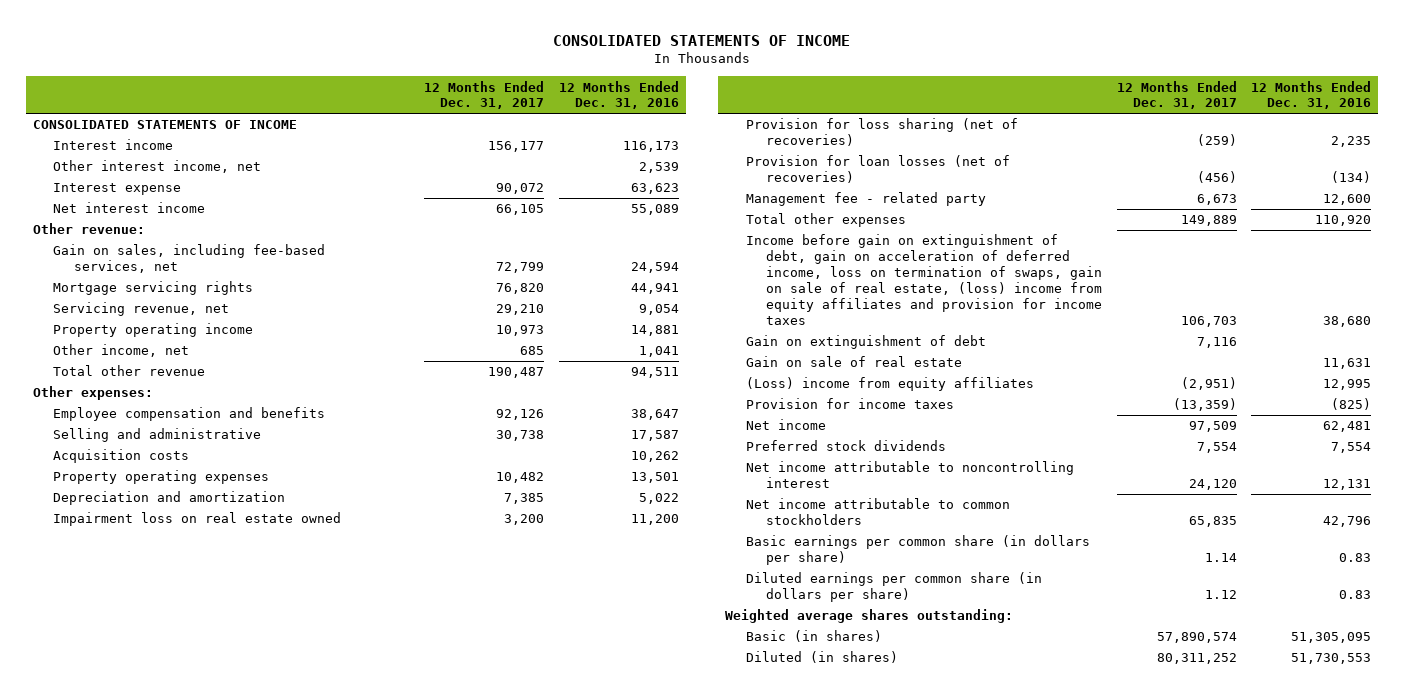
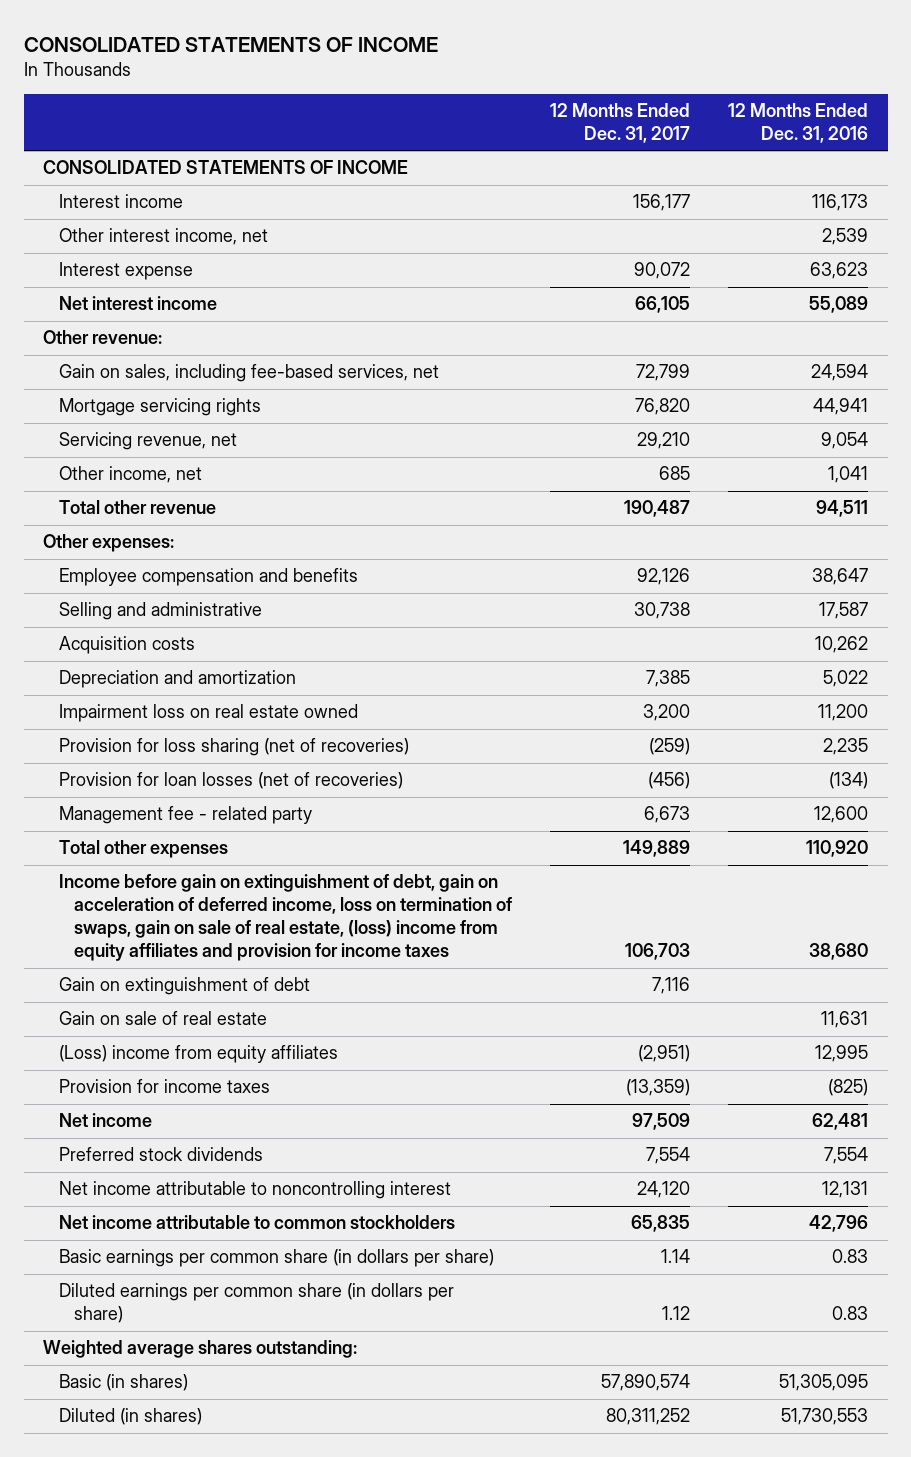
- Property operating income | 10,973 | 14,881
- Property operating expenses | 10,482 | 13,501

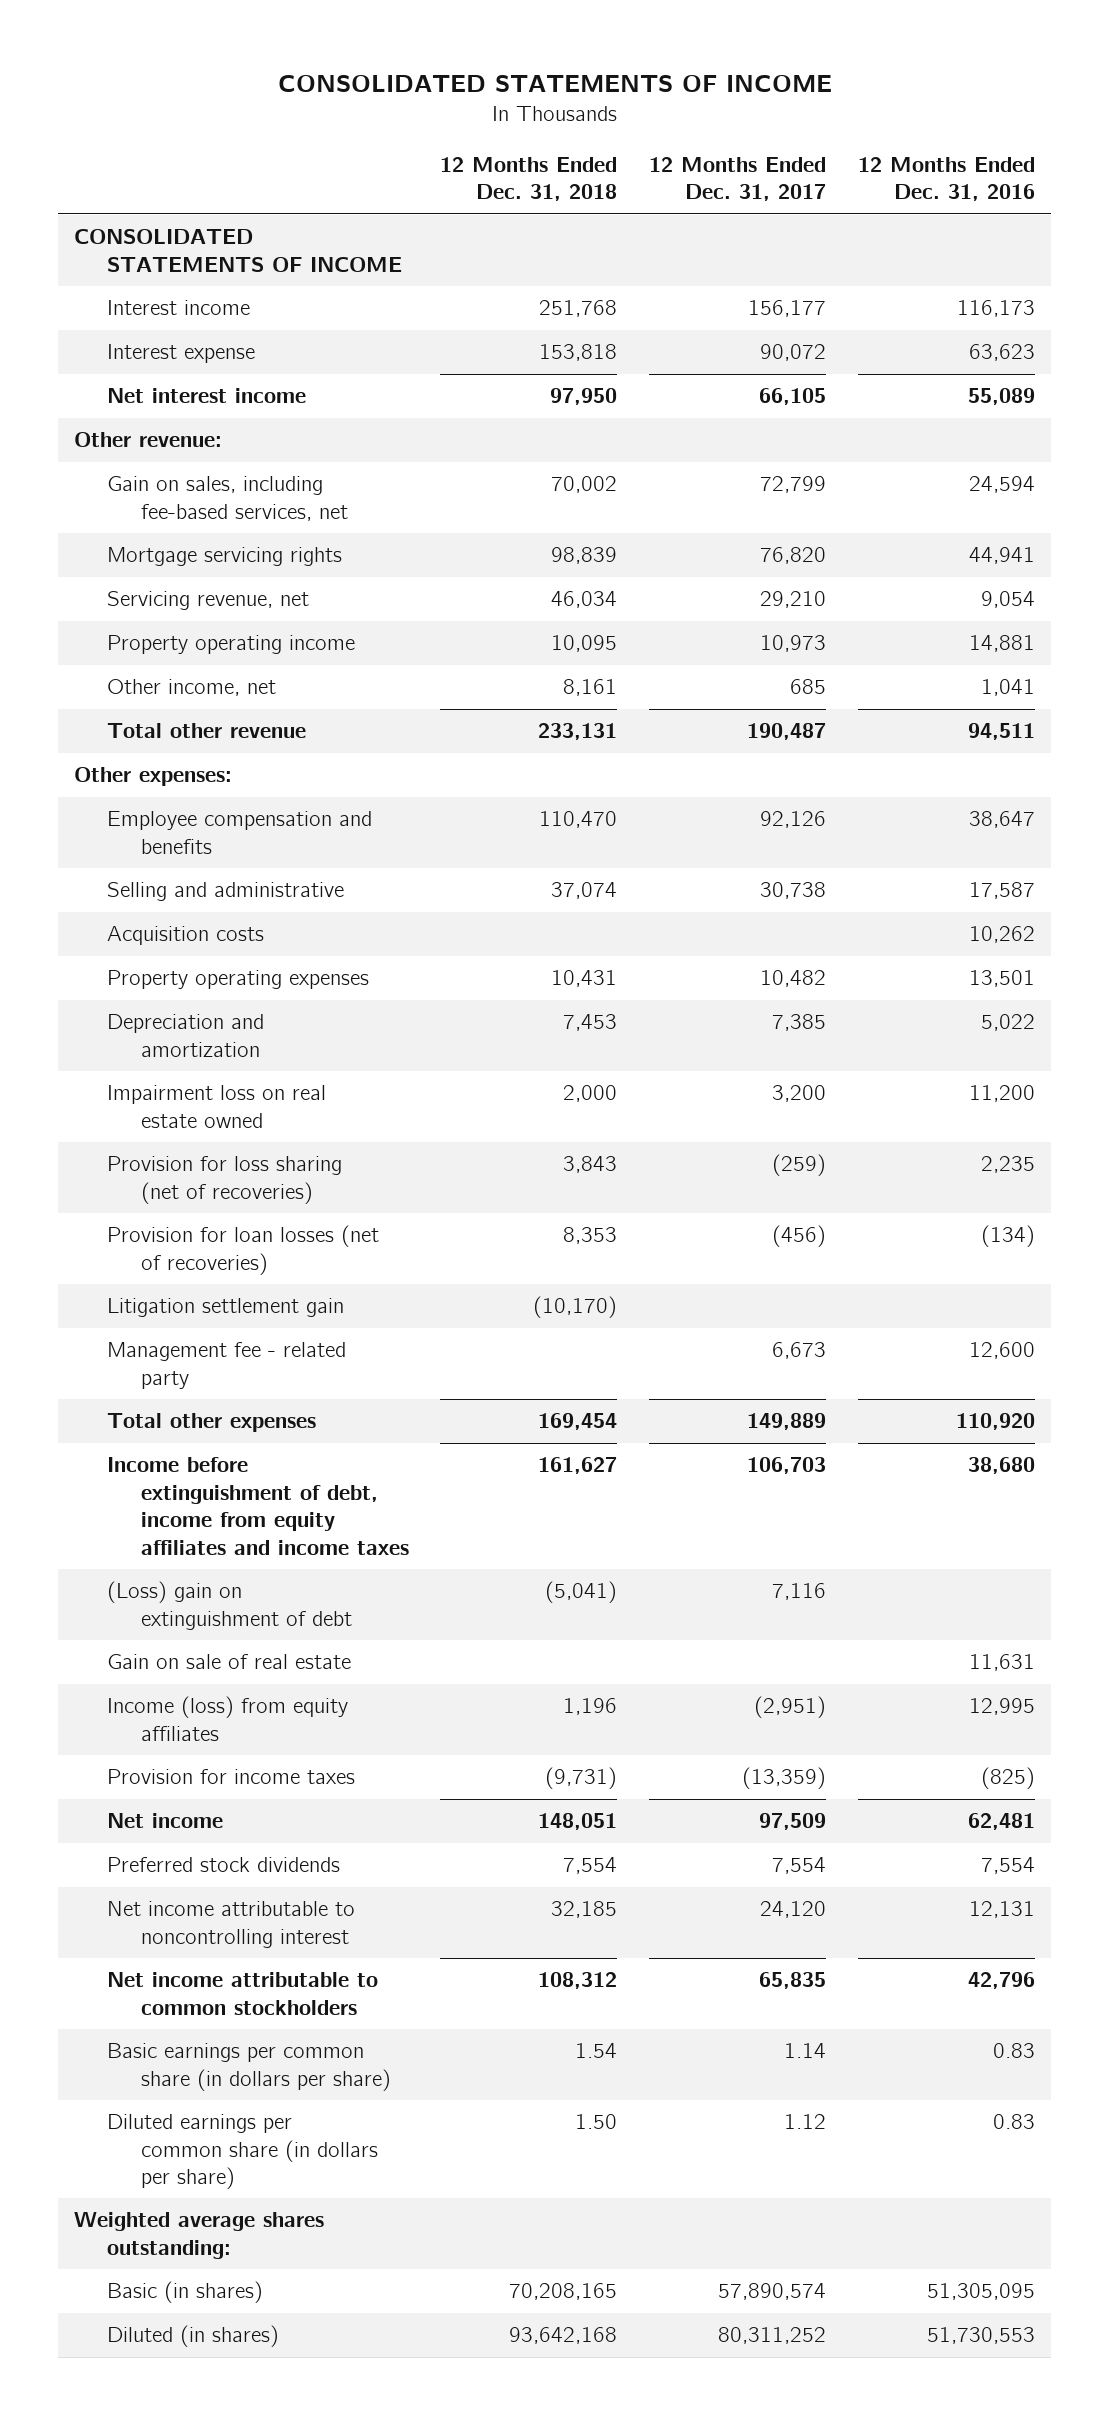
- | 12 Months Ended Dec. 31, 2017 | 12 Months Ended Dec. 31, 2016
+ | 12 Months Ended Dec. 31, 2018 | 12 Months Ended Dec. 31, 2017 | 12 Months Ended Dec. 31, 2016
- Other interest income, net | | 2,539
+ Property operating income | 10,095 | 10,973 | 14,881
+ Property operating expenses | 10,431 | 10,482 | 13,501
+ Litigation settlement gain | (10,170) | |
- Income before gain on extinguishment of debt, gain on acceleration of deferred income, loss on termination of swaps, gain on sale of real estate, (loss) income from equity affiliates and provision for income taxes | 106,703 | 38,680
- Gain on extinguishment of debt | 7,116 |
+ Income before extinguishment of debt, income from equity affiliates and income taxes | 161,627 | 106,703 | 38,680
+ (Loss) gain on extinguishment of debt | (5,041) | 7,116 |
- (Loss) income from equity affiliates | (2,951) | 12,995
+ Income (loss) from equity affiliates | 1,196 | (2,951) | 12,995

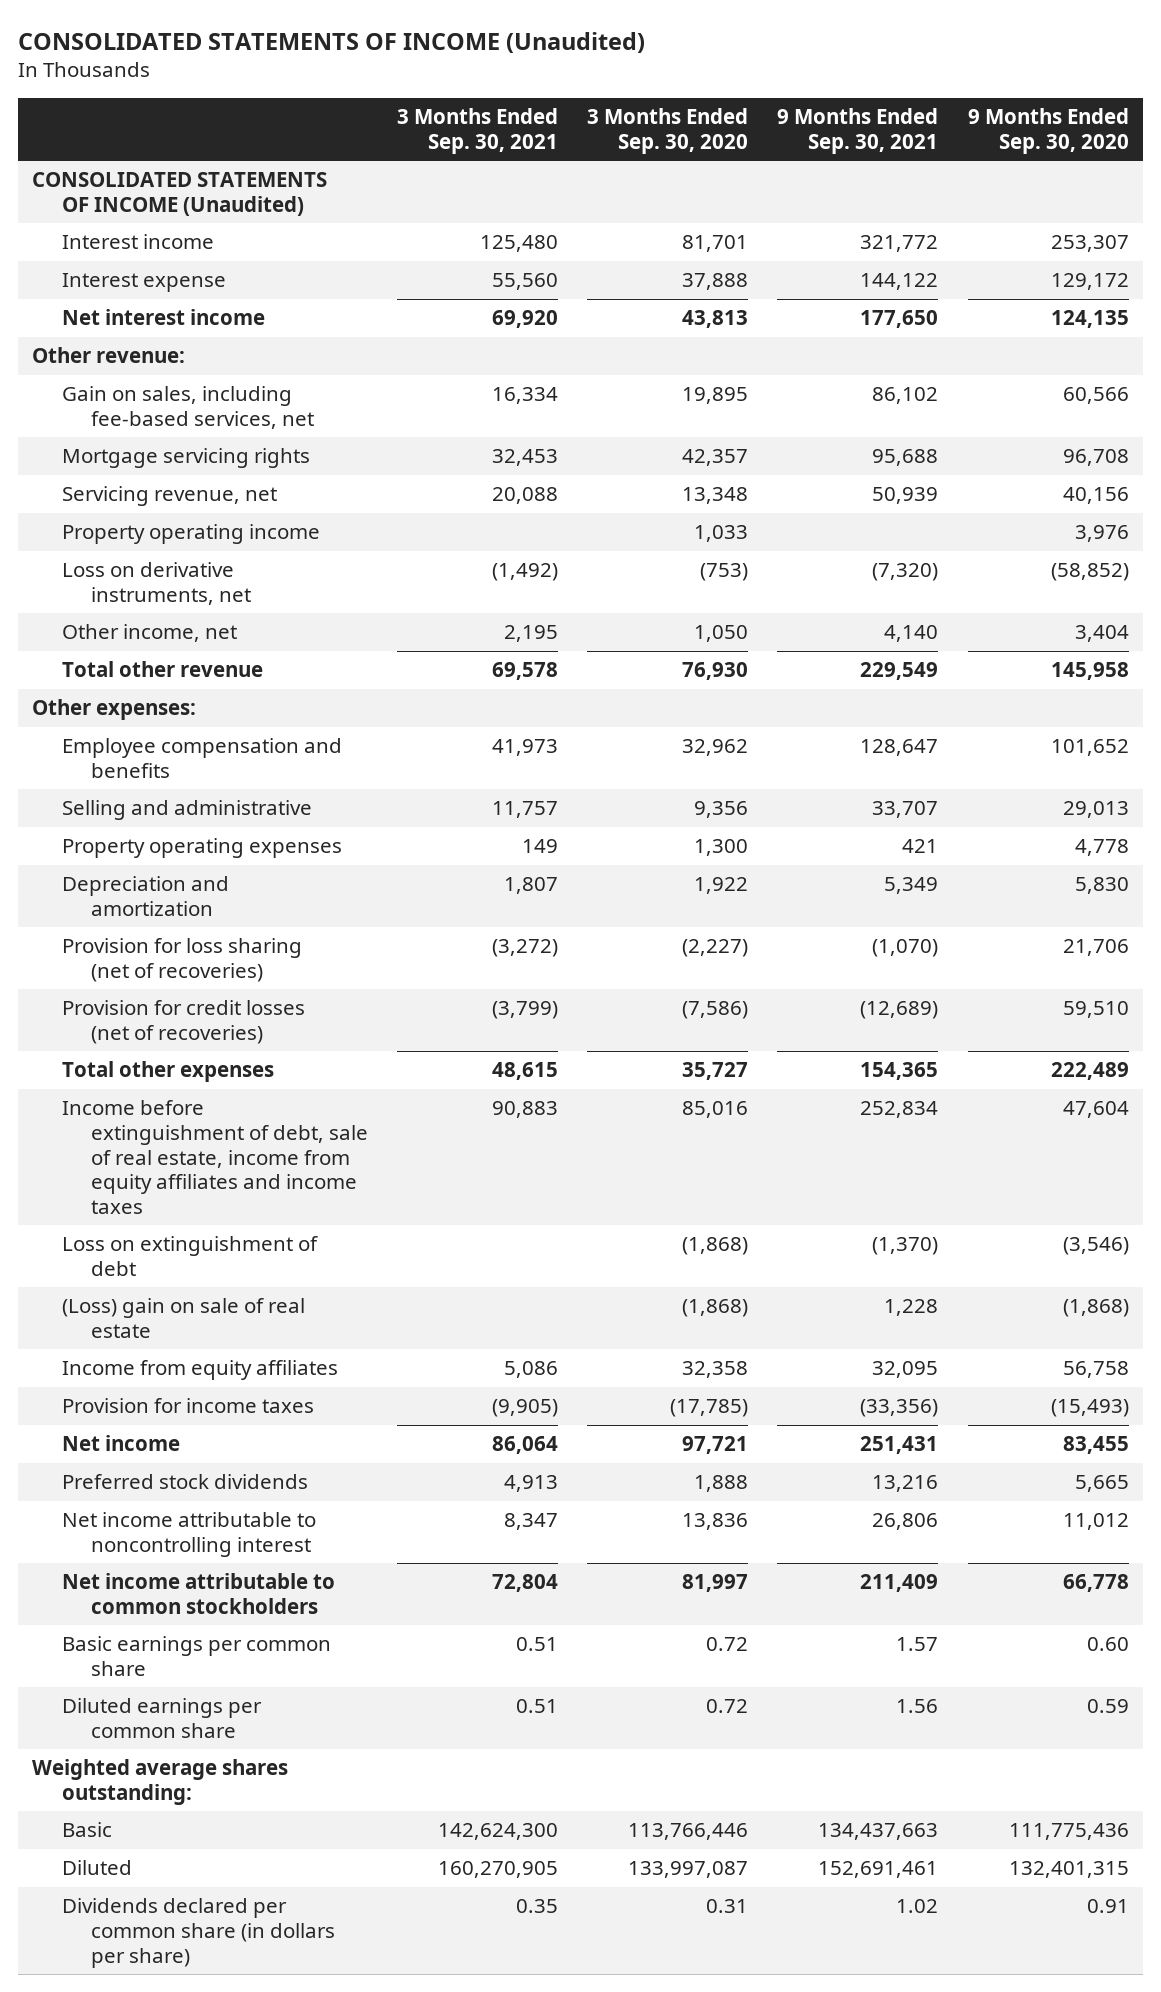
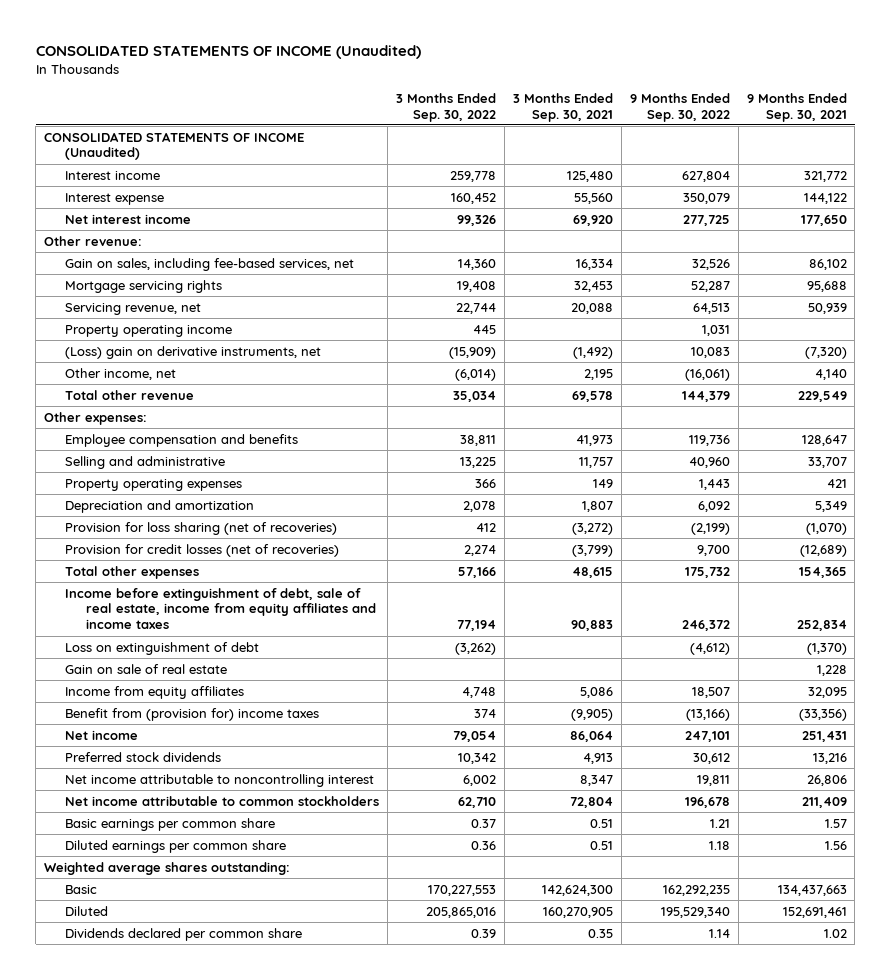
- | 3 Months Ended Sep. 30, 2021 | 3 Months Ended Sep. 30, 2020 | 9 Months Ended Sep. 30, 2021 | 9 Months Ended Sep. 30, 2020
+ | 3 Months Ended Sep. 30, 2022 | 3 Months Ended Sep. 30, 2021 | 9 Months Ended Sep. 30, 2022 | 9 Months Ended Sep. 30, 2021
- Loss on derivative instruments, net | (1,492) | (753) | (7,320) | (58,852)
+ (Loss) gain on derivative instruments, net | (15,909) | (1,492) | 10,083 | (7,320)
- (Loss) gain on sale of real estate | | (1,868) | 1,228 | (1,868)
+ Gain on sale of real estate | | | | 1,228
- Provision for income taxes | (9,905) | (17,785) | (33,356) | (15,493)
+ Benefit from (provision for) income taxes | 374 | (9,905) | (13,166) | (33,356)
- Dividends declared per common share (in dollars per share) | 0.35 | 0.31 | 1.02 | 0.91
+ Dividends declared per common share | 0.39 | 0.35 | 1.14 | 1.02

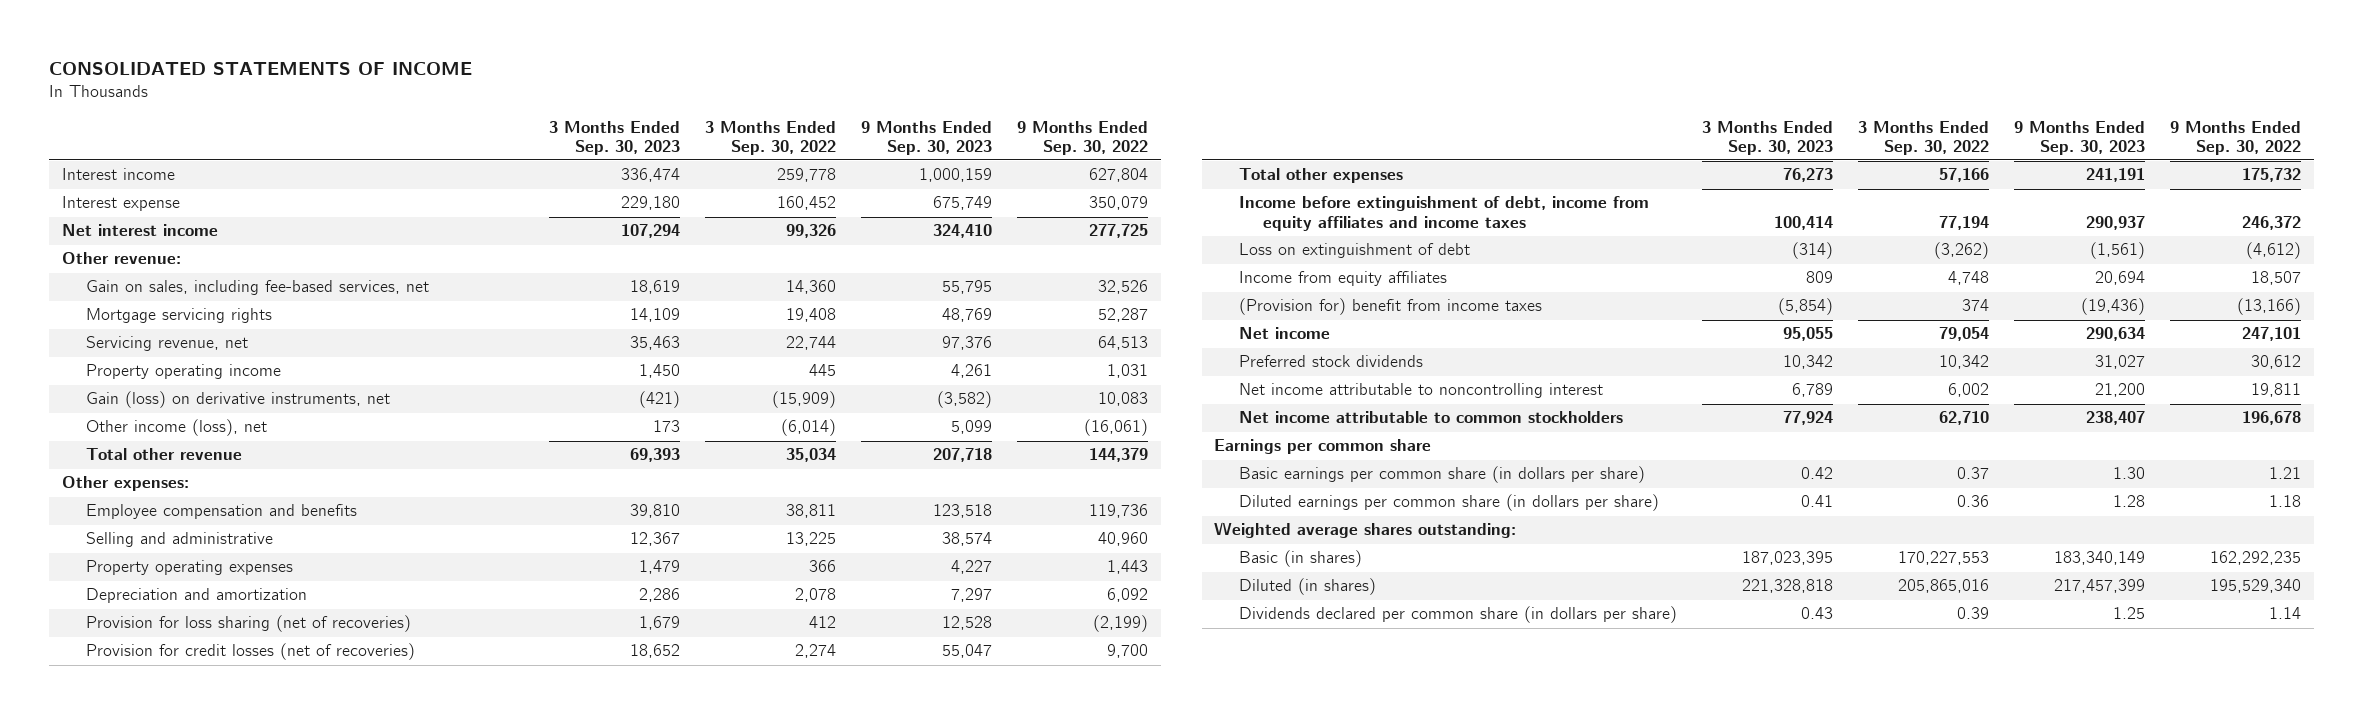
- CONSOLIDATED STATEMENTS OF INCOME (Unaudited)
+ CONSOLIDATED STATEMENTS OF INCOME
- | 3 Months Ended Sep. 30, 2022 | 3 Months Ended Sep. 30, 2021 | 9 Months Ended Sep. 30, 2022 | 9 Months Ended Sep. 30, 2021
+ | 3 Months Ended Sep. 30, 2023 | 3 Months Ended Sep. 30, 2022 | 9 Months Ended Sep. 30, 2023 | 9 Months Ended Sep. 30, 2022
- CONSOLIDATED STATEMENTS OF INCOME (Unaudited)
- (Loss) gain on derivative instruments, net | (15,909) | (1,492) | 10,083 | (7,320)
- Other income, net | (6,014) | 2,195 | (16,061) | 4,140
+ Gain (loss) on derivative instruments, net | (421) | (15,909) | (3,582) | 10,083
+ Other income (loss), net | 173 | (6,014) | 5,099 | (16,061)
- Income before extinguishment of debt, sale of real estate, income from equity affiliates and income taxes | 77,194 | 90,883 | 246,372 | 252,834
+ Income before extinguishment of debt, income from equity affiliates and income taxes | 100,414 | 77,194 | 290,937 | 246,372
- Gain on sale of real estate | | | | 1,228
- Benefit from (provision for) income taxes | 374 | (9,905) | (13,166) | (33,356)
+ (Provision for) benefit from income taxes | (5,854) | 374 | (19,436) | (13,166)
- Basic earnings per common share | 0.37 | 0.51 | 1.21 | 1.57
- Diluted earnings per common share | 0.36 | 0.51 | 1.18 | 1.56
+ Earnings per common share
+ Basic earnings per common share (in dollars per share) | 0.42 | 0.37 | 1.30 | 1.21
+ Diluted earnings per common share (in dollars per share) | 0.41 | 0.36 | 1.28 | 1.18
- Basic | 170,227,553 | 142,624,300 | 162,292,235 | 134,437,663
- Diluted | 205,865,016 | 160,270,905 | 195,529,340 | 152,691,461
- Dividends declared per common share | 0.39 | 0.35 | 1.14 | 1.02
+ Basic (in shares) | 187,023,395 | 170,227,553 | 183,340,149 | 162,292,235
+ Diluted (in shares) | 221,328,818 | 205,865,016 | 217,457,399 | 195,529,340
+ Dividends declared per common share (in dollars per share) | 0.43 | 0.39 | 1.25 | 1.14

